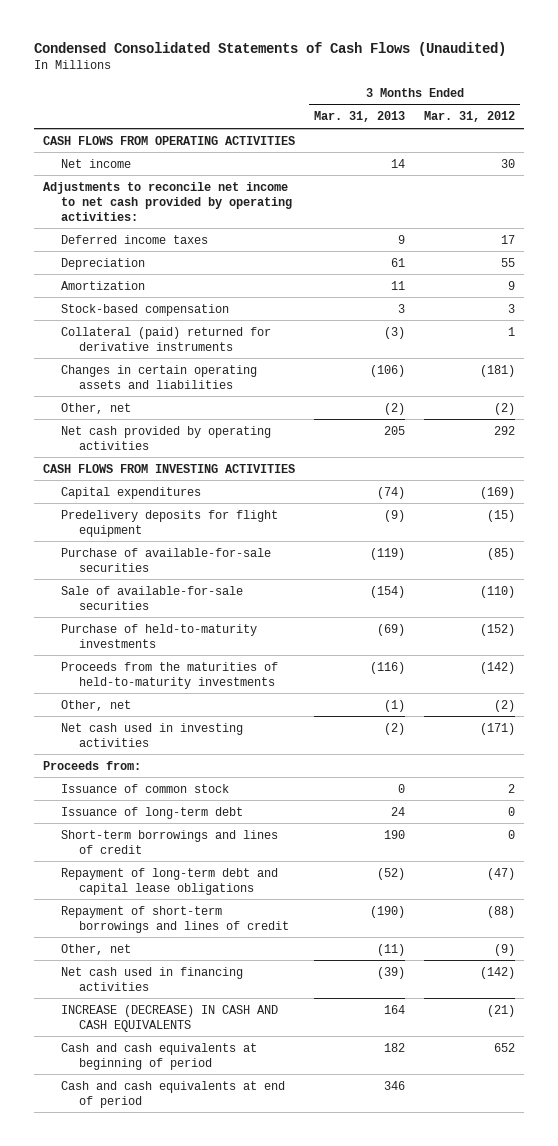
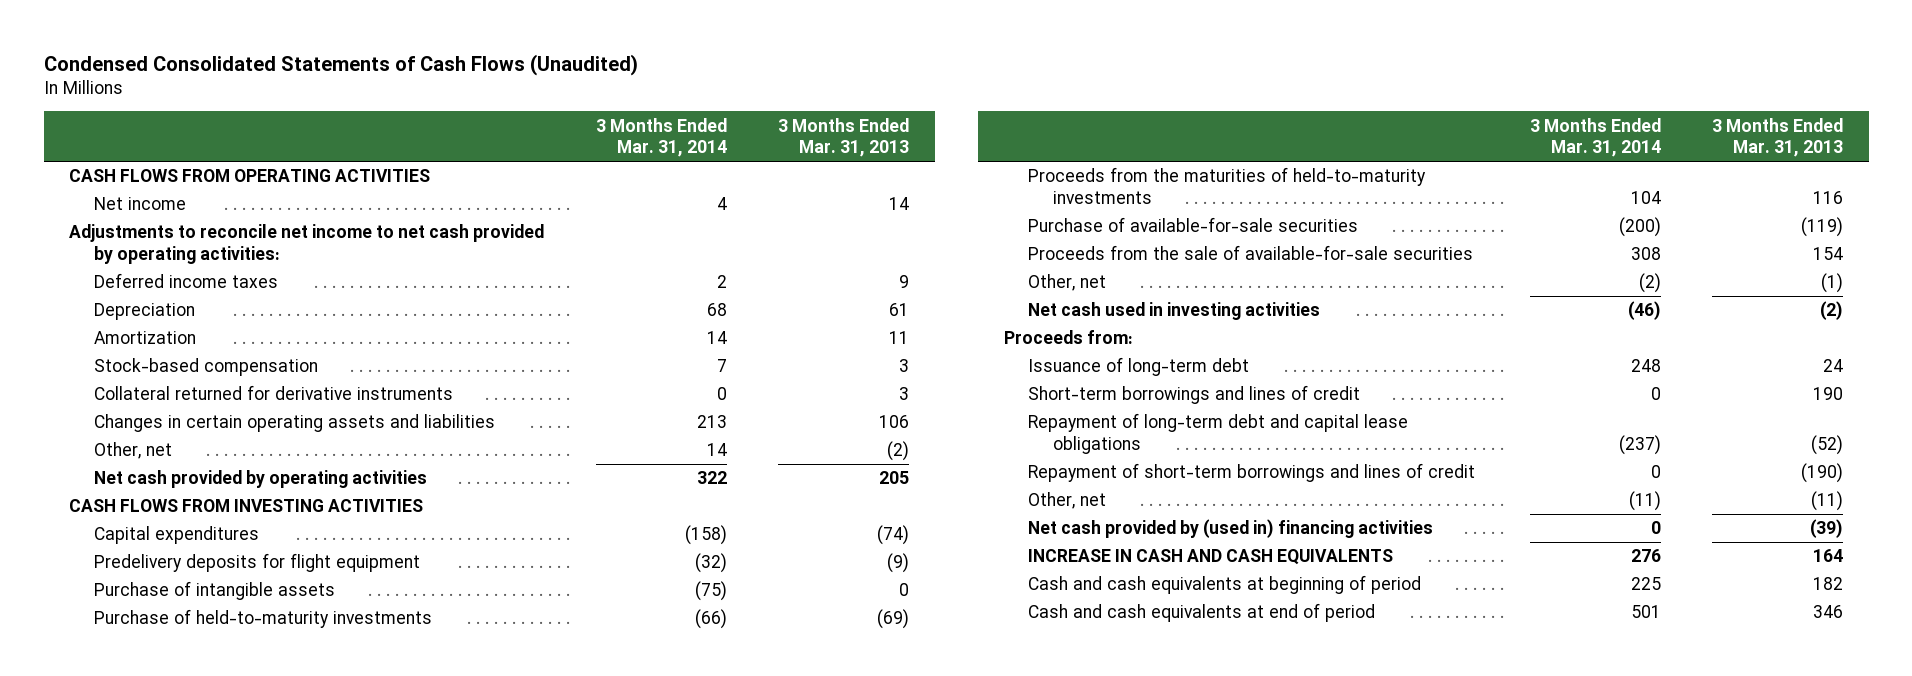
- | 3 Months Ended Mar. 31, 2013 | 3 Months Ended Mar. 31, 2012
+ | 3 Months Ended Mar. 31, 2014 | 3 Months Ended Mar. 31, 2013
- Collateral (paid) returned for derivative instruments | (3) | 1
- Changes in certain operating assets and liabilities | (106) | (181)
+ Collateral returned for derivative instruments | 0 | 3
+ Changes in certain operating assets and liabilities | 213 | 106
- Sale of available-for-sale securities | (154) | (110)
+ Purchase of intangible assets | (75) | 0
- Proceeds from the maturities of held-to-maturity investments | (116) | (142)
+ Proceeds from the maturities of held-to-maturity investments | 104 | 116
moved down: Purchase of available-for-sale securities | (200) | (119)
+ Proceeds from the sale of available-for-sale securities | 308 | 154
- Issuance of common stock | 0 | 2
- Net cash used in financing activities | (39) | (142)
- INCREASE (DECREASE) IN CASH AND CASH EQUIVALENTS | 164 | (21)
+ Net cash provided by (used in) financing activities | 0 | (39)
+ INCREASE IN CASH AND CASH EQUIVALENTS | 276 | 164

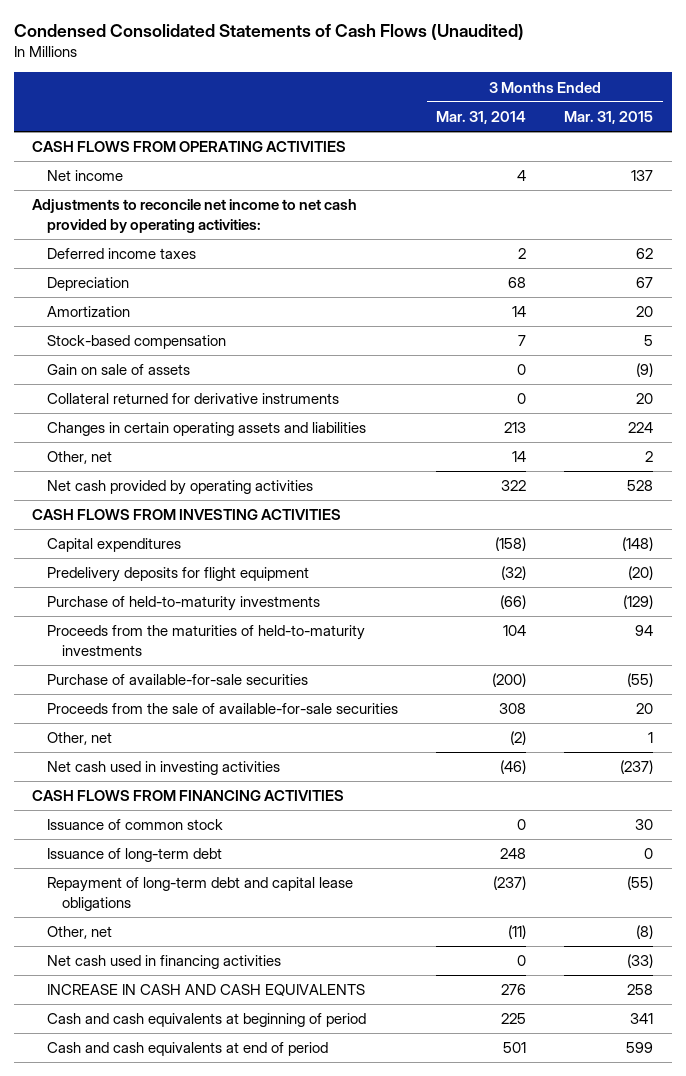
- | 3 Months Ended Mar. 31, 2014 | 3 Months Ended Mar. 31, 2013
+ | 3 Months Ended Mar. 31, 2014 | 3 Months Ended Mar. 31, 2015
+ Gain on sale of assets | 0 | (9)
- Purchase of intangible assets | (75) | 0
- Proceeds from:
+ CASH FLOWS FROM FINANCING ACTIVITIES
+ Issuance of common stock | 0 | 30
- Short-term borrowings and lines of credit | 0 | 190
- Repayment of short-term borrowings and lines of credit | 0 | (190)
- Net cash provided by (used in) financing activities | 0 | (39)
+ Net cash used in financing activities | 0 | (33)

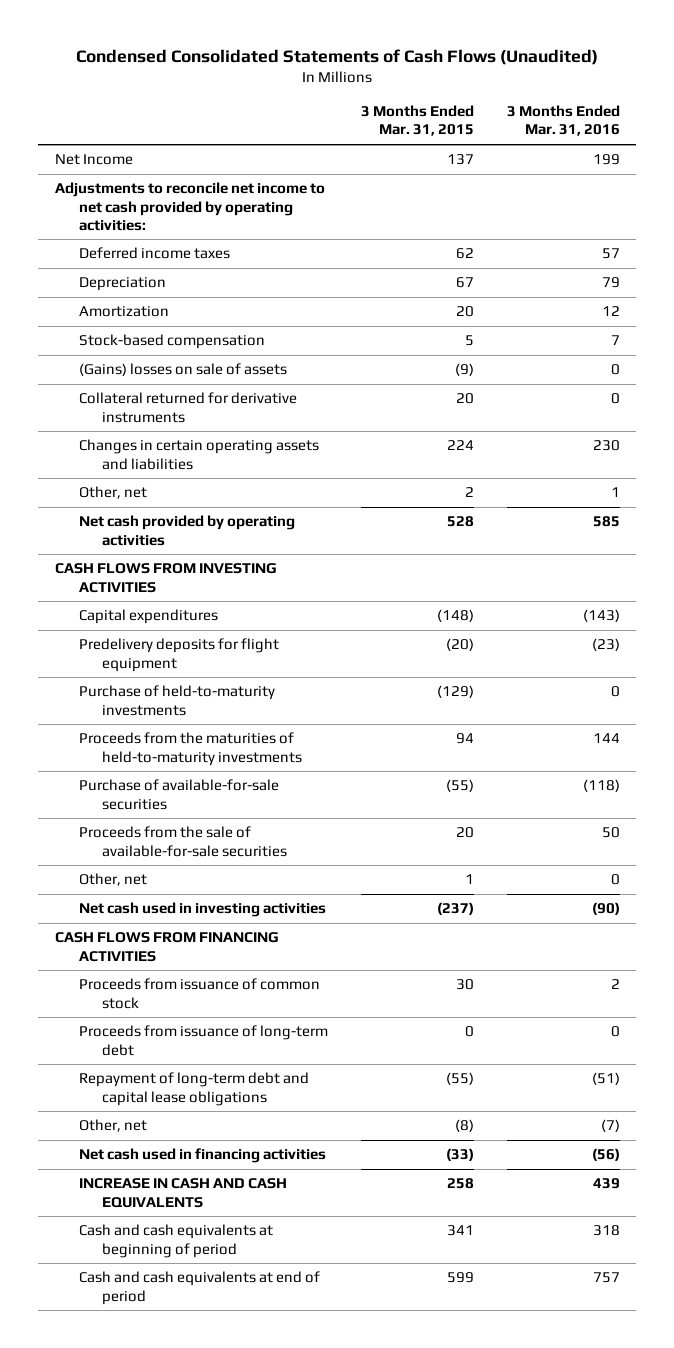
- | 3 Months Ended Mar. 31, 2014 | 3 Months Ended Mar. 31, 2015
+ | 3 Months Ended Mar. 31, 2015 | 3 Months Ended Mar. 31, 2016
- CASH FLOWS FROM OPERATING ACTIVITIES
- Net income | 4 | 137
+ Net Income | 137 | 199
- Gain on sale of assets | 0 | (9)
+ (Gains) losses on sale of assets | (9) | 0
- Issuance of common stock | 0 | 30
- Issuance of long-term debt | 248 | 0
+ Proceeds from issuance of common stock | 30 | 2
+ Proceeds from issuance of long-term debt | 0 | 0

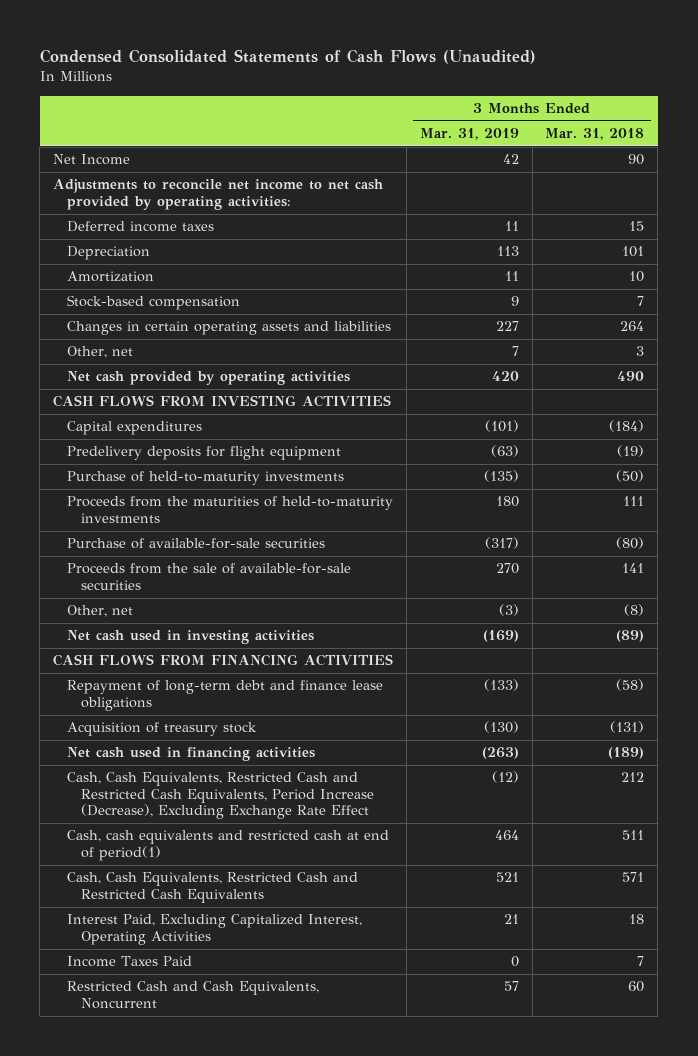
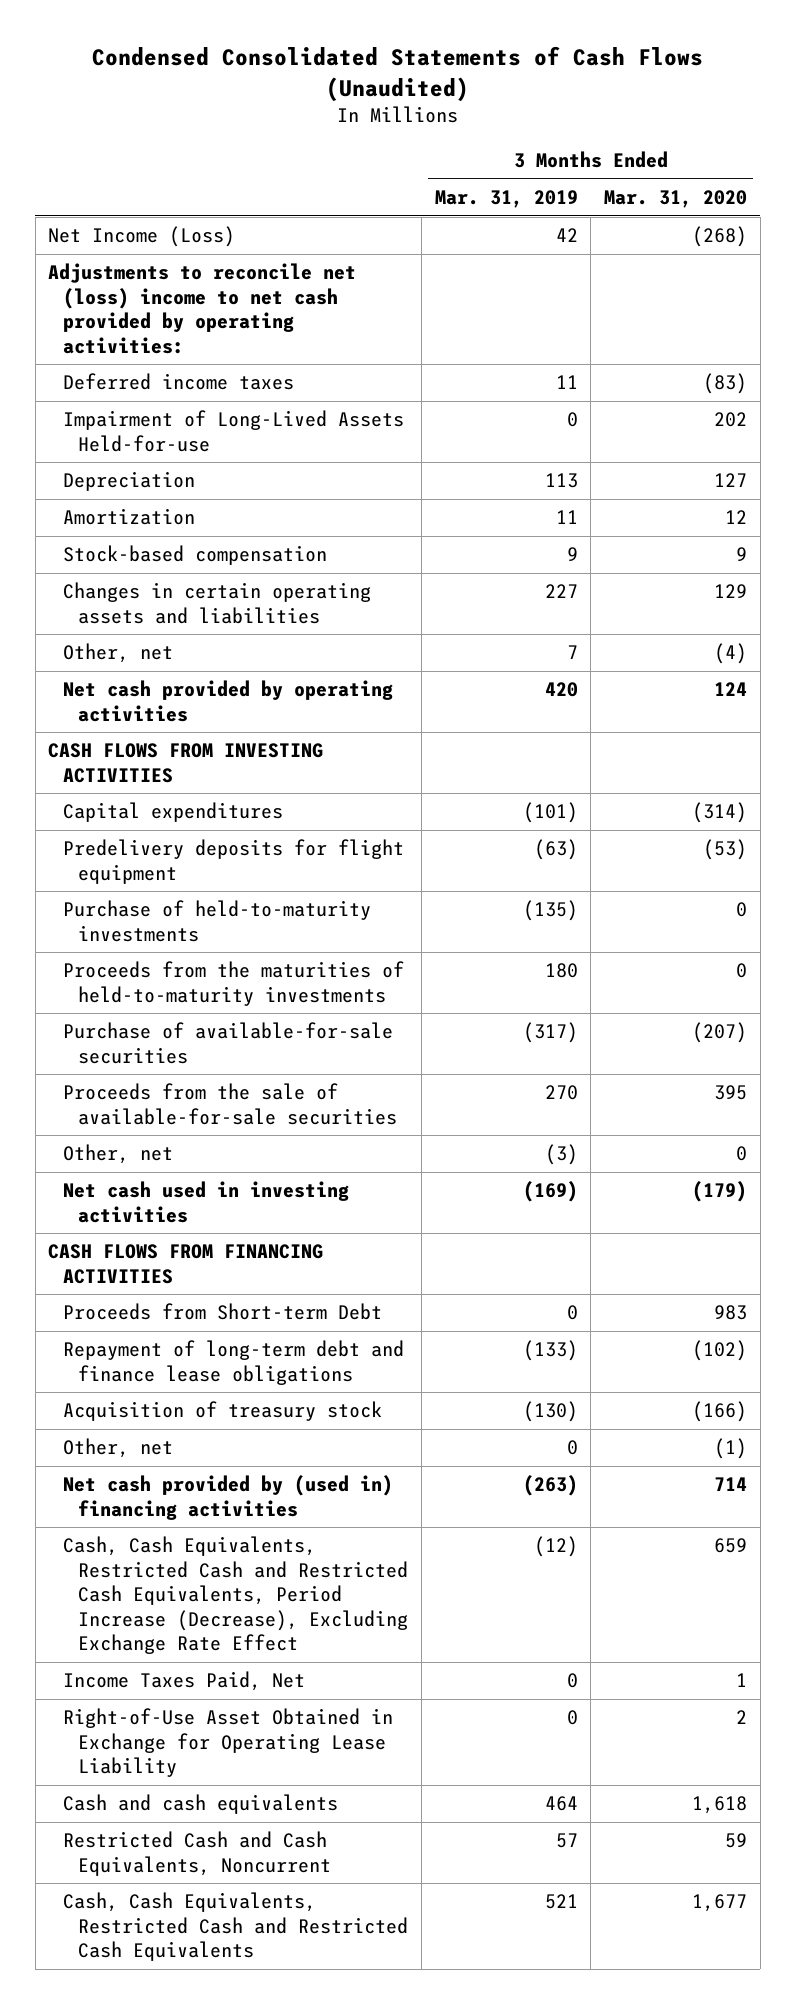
- | 3 Months Ended Mar. 31, 2019 | 3 Months Ended Mar. 31, 2018
+ | 3 Months Ended Mar. 31, 2019 | 3 Months Ended Mar. 31, 2020
- Net Income | 42 | 90
- Adjustments to reconcile net income to net cash provided by operating activities:
+ Net Income (Loss) | 42 | (268)
+ Adjustments to reconcile net (loss) income to net cash provided by operating activities:
+ Impairment of Long-Lived Assets Held-for-use | 0 | 202
+ Proceeds from Short-term Debt | 0 | 983
- Net cash used in financing activities | (263) | (189)
+ Other, net | 0 | (1)
+ Net cash provided by (used in) financing activities | (263) | 714
- Cash, cash equivalents and restricted cash at end of period(1) | 464 | 511
- Interest Paid, Excluding Capitalized Interest, Operating Activities | 21 | 18
- Income Taxes Paid | 0 | 7
+ Income Taxes Paid, Net | 0 | 1
+ Right-of-Use Asset Obtained in Exchange for Operating Lease Liability | 0 | 2
+ Cash and cash equivalents | 464 | 1,618
moved down: Cash, Cash Equivalents, Restricted Cash and Restricted Cash Equivalents | 521 | 1,677

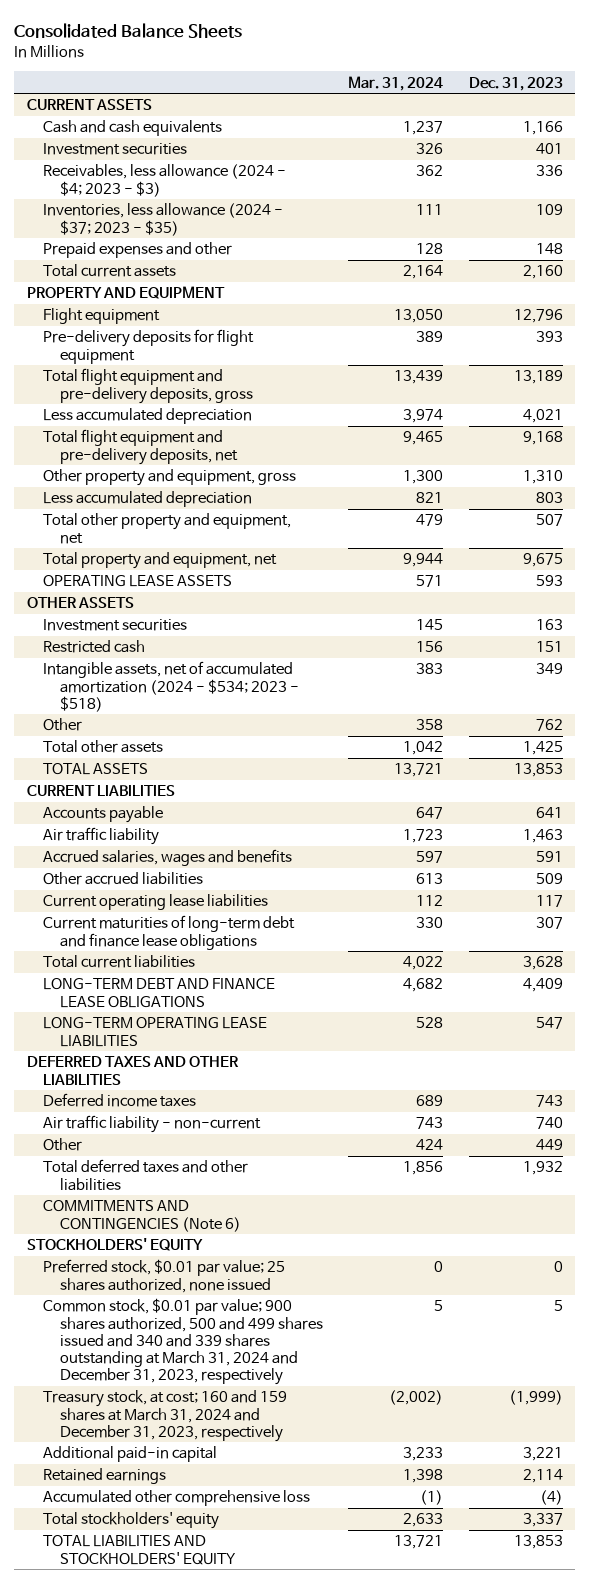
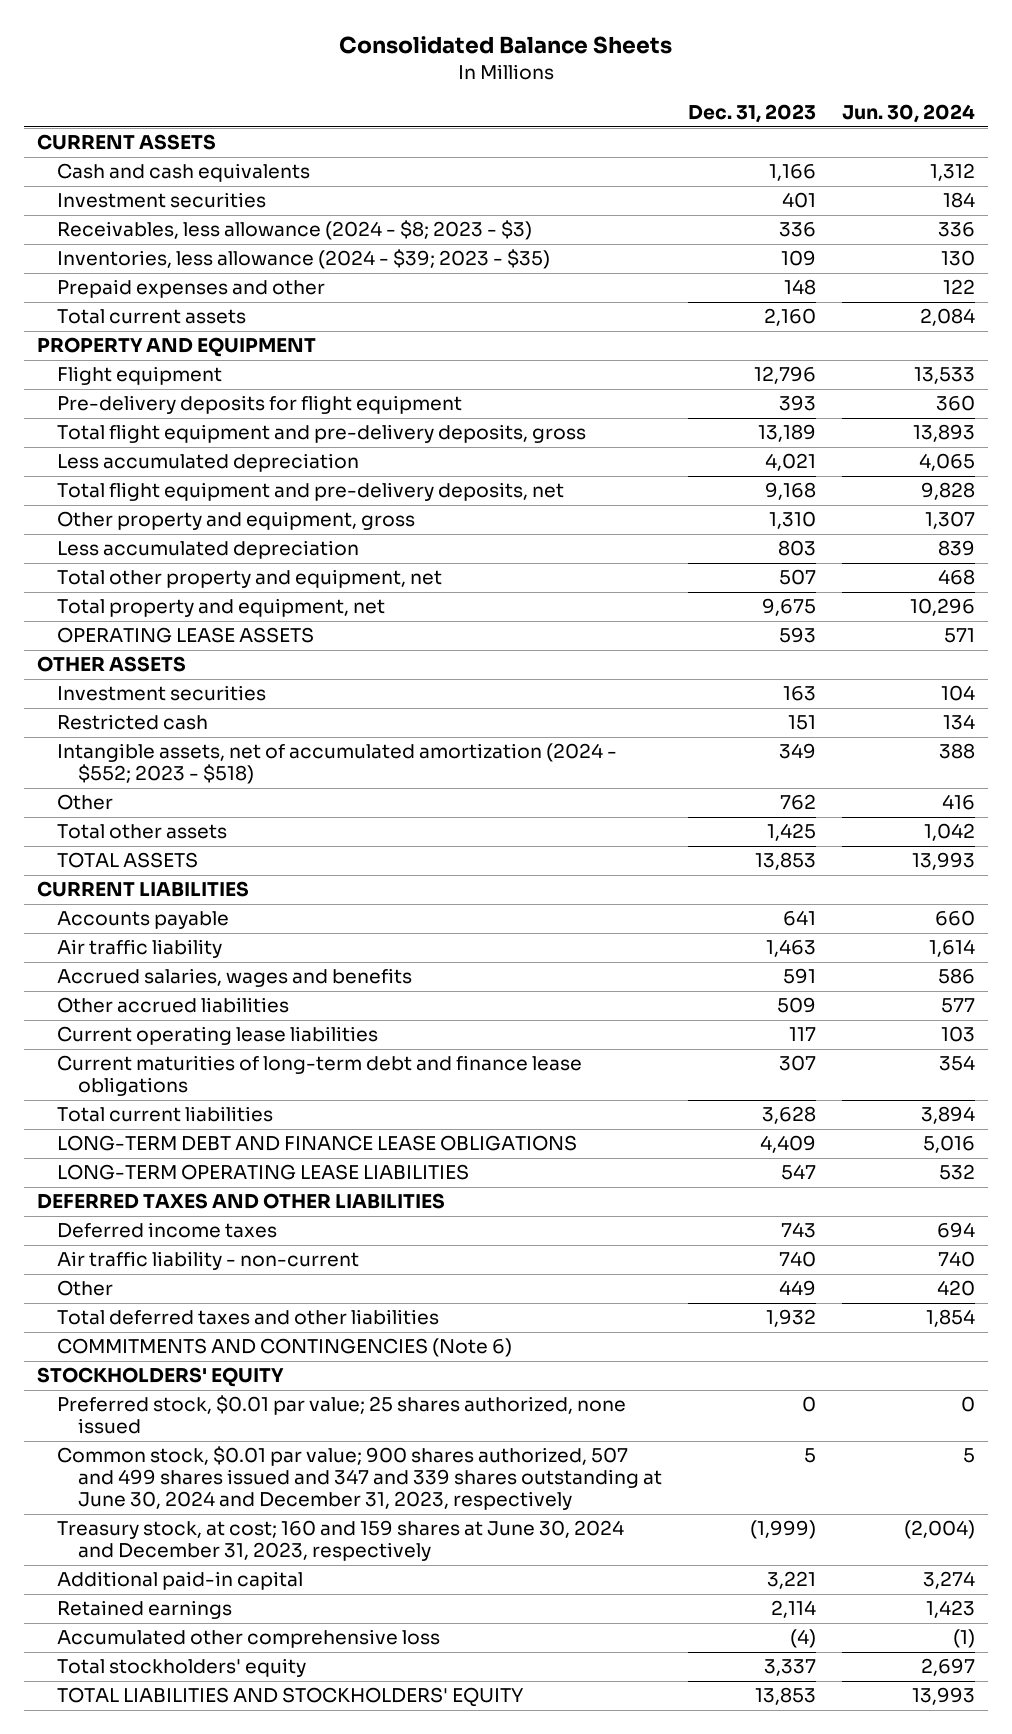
- | Mar. 31, 2024 | Dec. 31, 2023
+ | Dec. 31, 2023 | Jun. 30, 2024
- Receivables, less allowance (2024 - $4; 2023 - $3) | 362 | 336
- Inventories, less allowance (2024 - $37; 2023 - $35) | 111 | 109
+ Receivables, less allowance (2024 - $8; 2023 - $3) | 336 | 336
+ Inventories, less allowance (2024 - $39; 2023 - $35) | 109 | 130
- Intangible assets, net of accumulated amortization (2024 - $534; 2023 - $518) | 383 | 349
+ Intangible assets, net of accumulated amortization (2024 - $552; 2023 - $518) | 349 | 388
- Common stock, $0.01 par value; 900 shares authorized, 500 and 499 shares issued and 340 and 339 shares outstanding at March 31, 2024 and December 31, 2023, respectively | 5 | 5
- Treasury stock, at cost; 160 and 159 shares at March 31, 2024 and December 31, 2023, respectively | (2,002) | (1,999)
+ Common stock, $0.01 par value; 900 shares authorized, 507 and 499 shares issued and 347 and 339 shares outstanding at June 30, 2024 and December 31, 2023, respectively | 5 | 5
+ Treasury stock, at cost; 160 and 159 shares at June 30, 2024 and December 31, 2023, respectively | (1,999) | (2,004)

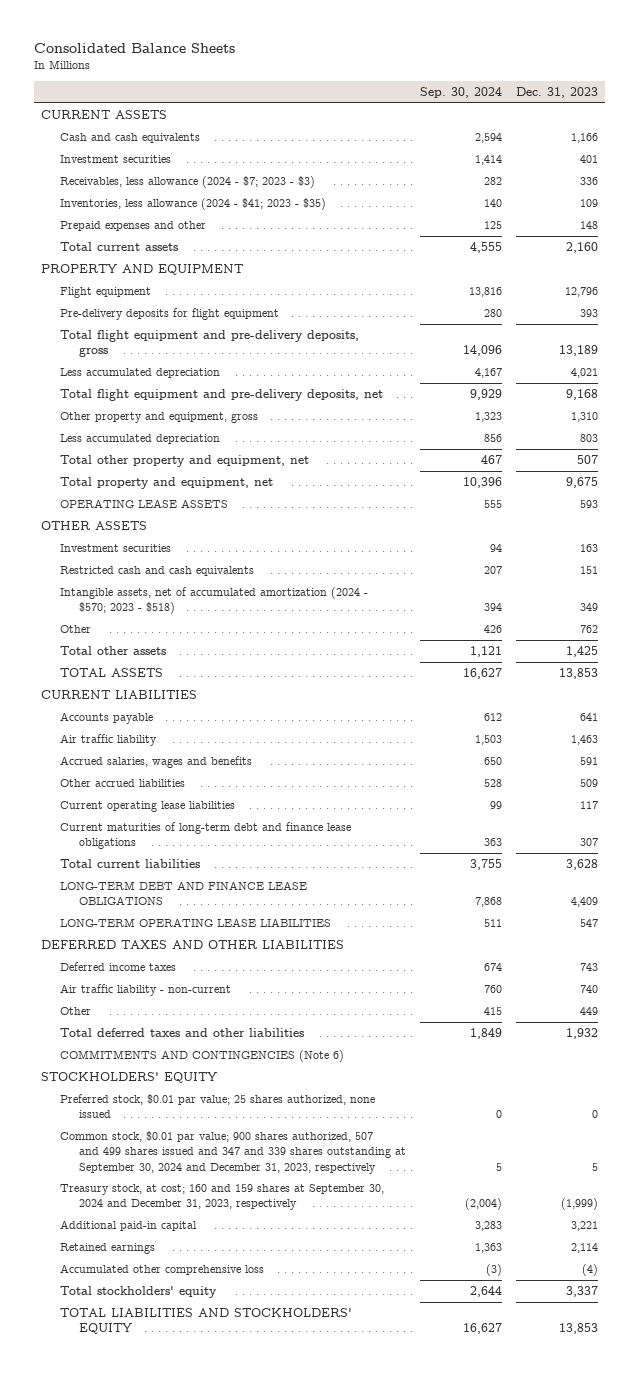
- | Dec. 31, 2023 | Jun. 30, 2024
+ | Sep. 30, 2024 | Dec. 31, 2023
- Receivables, less allowance (2024 - $8; 2023 - $3) | 336 | 336
- Inventories, less allowance (2024 - $39; 2023 - $35) | 109 | 130
+ Receivables, less allowance (2024 - $7; 2023 - $3) | 282 | 336
+ Inventories, less allowance (2024 - $41; 2023 - $35) | 140 | 109
- Restricted cash | 151 | 134
- Intangible assets, net of accumulated amortization (2024 - $552; 2023 - $518) | 349 | 388
+ Restricted cash and cash equivalents | 207 | 151
+ Intangible assets, net of accumulated amortization (2024 - $570; 2023 - $518) | 394 | 349
- Common stock, $0.01 par value; 900 shares authorized, 507 and 499 shares issued and 347 and 339 shares outstanding at June 30, 2024 and December 31, 2023, respectively | 5 | 5
- Treasury stock, at cost; 160 and 159 shares at June 30, 2024 and December 31, 2023, respectively | (1,999) | (2,004)
+ Common stock, $0.01 par value; 900 shares authorized, 507 and 499 shares issued and 347 and 339 shares outstanding at September 30, 2024 and December 31, 2023, respectively | 5 | 5
+ Treasury stock, at cost; 160 and 159 shares at September 30, 2024 and December 31, 2023, respectively | (2,004) | (1,999)

